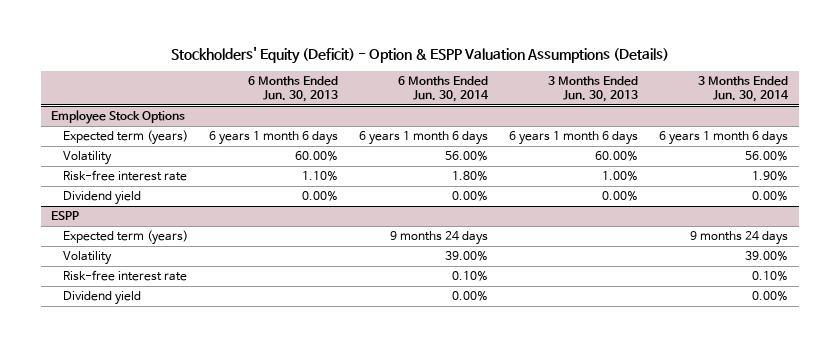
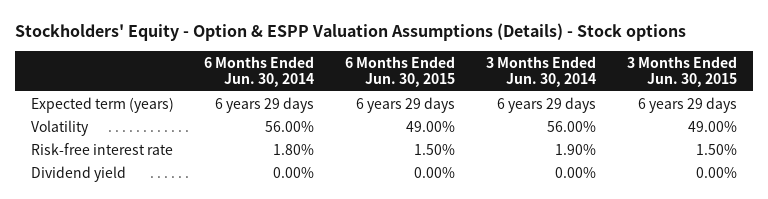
- Stockholders' Equity (Deficit) - Option & ESPP Valuation Assumptions (Details)
+ Stockholders' Equity - Option & ESPP Valuation Assumptions (Details) - Stock options
- | 6 Months Ended Jun. 30, 2013 | 6 Months Ended Jun. 30, 2014 | 3 Months Ended Jun. 30, 2013 | 3 Months Ended Jun. 30, 2014
+ | 6 Months Ended Jun. 30, 2014 | 6 Months Ended Jun. 30, 2015 | 3 Months Ended Jun. 30, 2014 | 3 Months Ended Jun. 30, 2015
- Employee Stock Options
- Expected term (years) | 6 years 1 month 6 days | 6 years 1 month 6 days | 6 years 1 month 6 days | 6 years 1 month 6 days
+ Expected term (years) | 6 years 29 days | 6 years 29 days | 6 years 29 days | 6 years 29 days
- ESPP
- Expected term (years) | | 9 months 24 days | | 9 months 24 days
- Volatility | | 39.00% | | 39.00%
- Risk-free interest rate | | 0.10% | | 0.10%
- Dividend yield | | 0.00% | | 0.00%

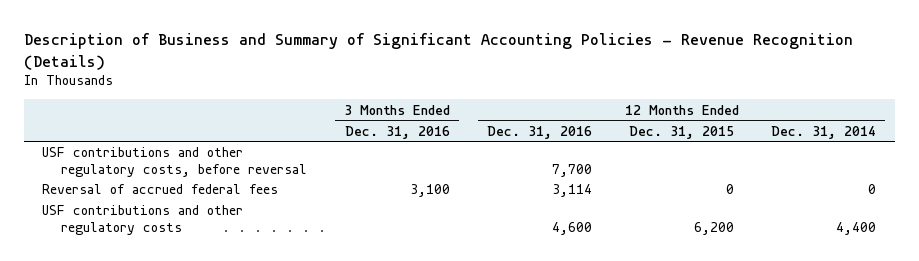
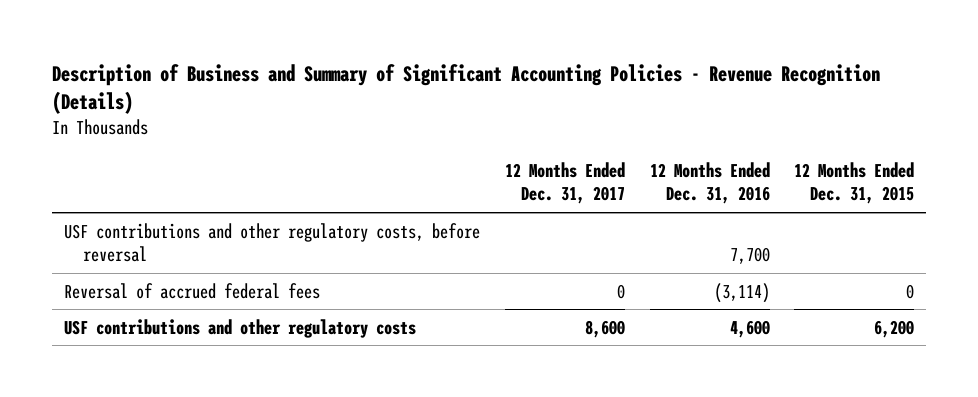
- | 3 Months Ended Dec. 31, 2016 | 12 Months Ended Dec. 31, 2016 | 12 Months Ended Dec. 31, 2015 | 12 Months Ended Dec. 31, 2014
+ | 12 Months Ended Dec. 31, 2017 | 12 Months Ended Dec. 31, 2016 | 12 Months Ended Dec. 31, 2015
- Reversal of accrued federal fees | 3,100 | 3,114 | 0 | 0
+ Reversal of accrued federal fees | 0 | (3,114) | 0

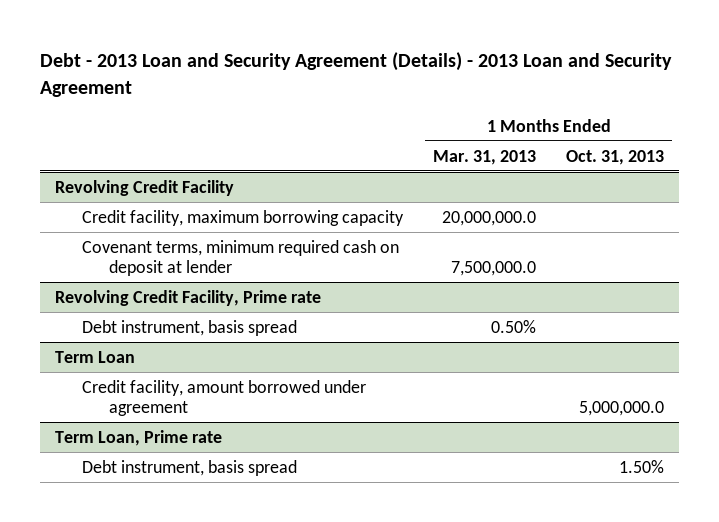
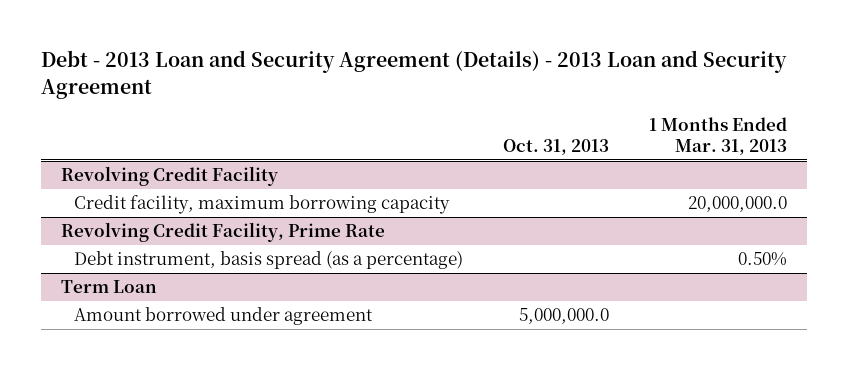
- | 1 Months Ended Mar. 31, 2013 | 1 Months Ended Oct. 31, 2013
+ | Oct. 31, 2013 | 1 Months Ended Mar. 31, 2013
@ Revolving Credit Facility
- Covenant terms, minimum required cash on deposit at lender | 7,500,000.0 |
- Revolving Credit Facility, Prime rate
- Debt instrument, basis spread | 0.50% |
+ Revolving Credit Facility, Prime Rate
+ Debt instrument, basis spread (as a percentage) | | 0.50%
@ Term Loan
- Credit facility, amount borrowed under agreement | | 5,000,000.0
- Term Loan, Prime rate
- Debt instrument, basis spread | | 1.50%
@ Term Loan
+ Amount borrowed under agreement | 5,000,000.0 |

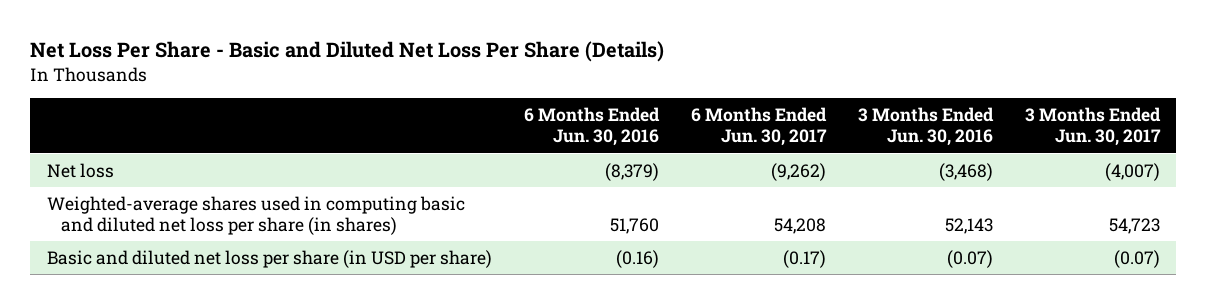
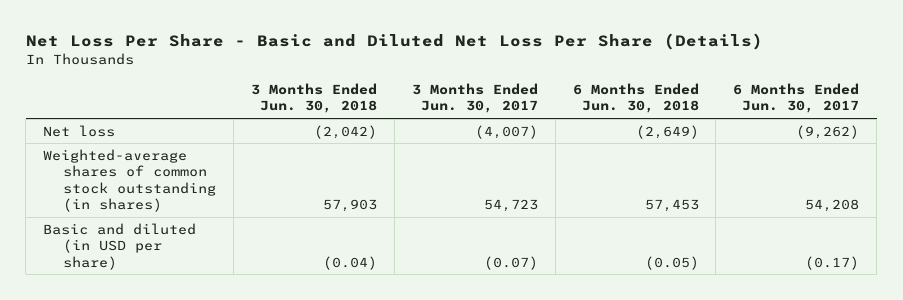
- | 6 Months Ended Jun. 30, 2016 | 6 Months Ended Jun. 30, 2017 | 3 Months Ended Jun. 30, 2016 | 3 Months Ended Jun. 30, 2017
+ | 3 Months Ended Jun. 30, 2018 | 3 Months Ended Jun. 30, 2017 | 6 Months Ended Jun. 30, 2018 | 6 Months Ended Jun. 30, 2017
- Weighted-average shares used in computing basic and diluted net loss per share (in shares) | 51,760 | 54,208 | 52,143 | 54,723
- Basic and diluted net loss per share (in USD per share) | (0.16) | (0.17) | (0.07) | (0.07)
+ Weighted-average shares of common stock outstanding (in shares) | 57,903 | 54,723 | 57,453 | 54,208
+ Basic and diluted (in USD per share) | (0.04) | (0.07) | (0.05) | (0.17)

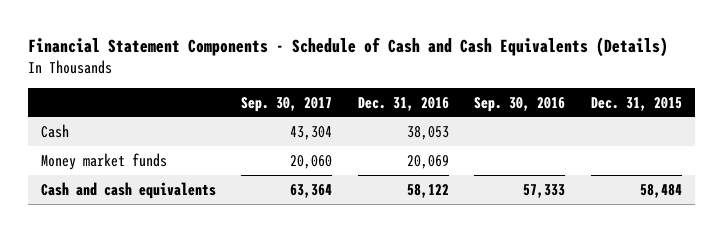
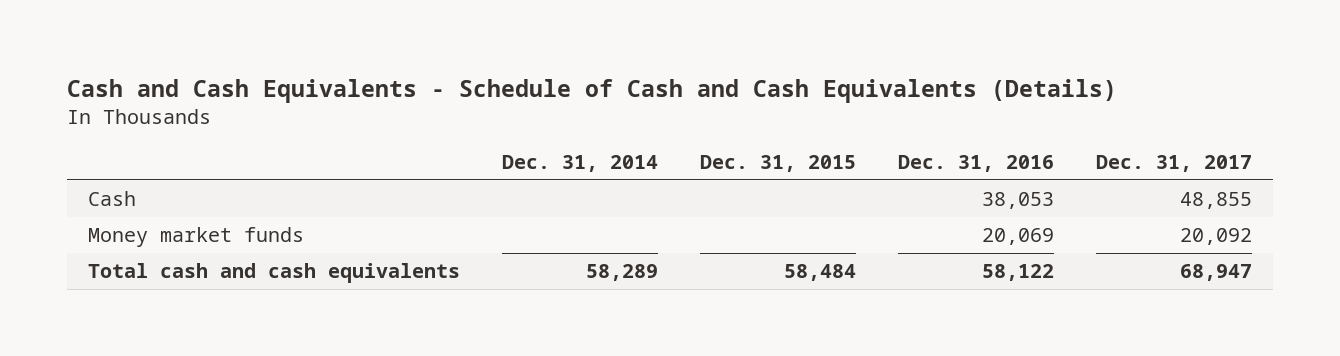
- Financial Statement Components - Schedule of Cash and Cash Equivalents (Details)
+ Cash and Cash Equivalents - Schedule of Cash and Cash Equivalents (Details)
- | Sep. 30, 2017 | Dec. 31, 2016 | Sep. 30, 2016 | Dec. 31, 2015
+ | Dec. 31, 2014 | Dec. 31, 2015 | Dec. 31, 2016 | Dec. 31, 2017
- Cash and cash equivalents | 63,364 | 58,122 | 57,333 | 58,484
+ Total cash and cash equivalents | 58,289 | 58,484 | 58,122 | 68,947

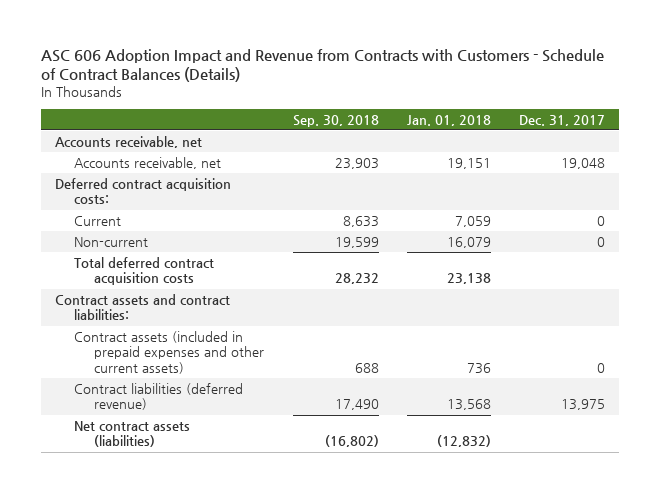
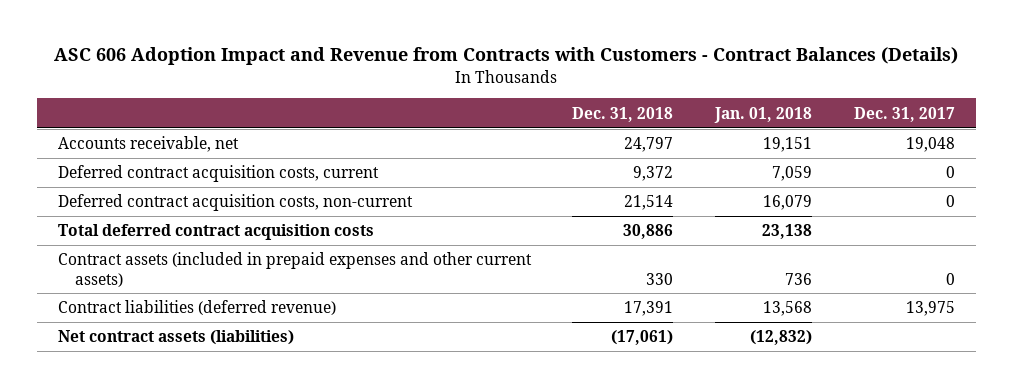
- ASC 606 Adoption Impact and Revenue from Contracts with Customers - Schedule of Contract Balances (Details)
+ ASC 606 Adoption Impact and Revenue from Contracts with Customers - Contract Balances (Details)
- | Sep. 30, 2018 | Jan. 01, 2018 | Dec. 31, 2017
+ | Dec. 31, 2018 | Jan. 01, 2018 | Dec. 31, 2017
- Accounts receivable, net
- Deferred contract acquisition costs:
- Current | 8,633 | 7,059 | 0
- Non-current | 19,599 | 16,079 | 0
+ Deferred contract acquisition costs, current | 9,372 | 7,059 | 0
+ Deferred contract acquisition costs, non-current | 21,514 | 16,079 | 0
- Contract assets and contract liabilities:

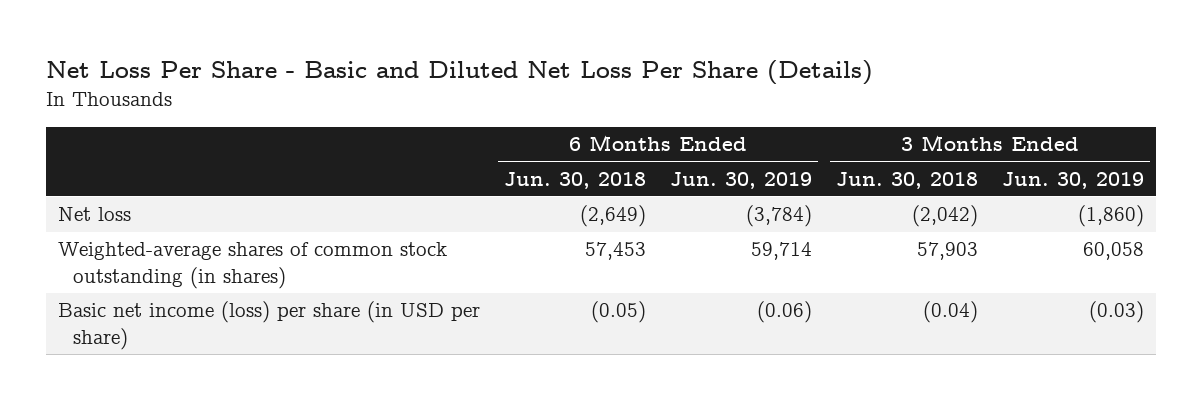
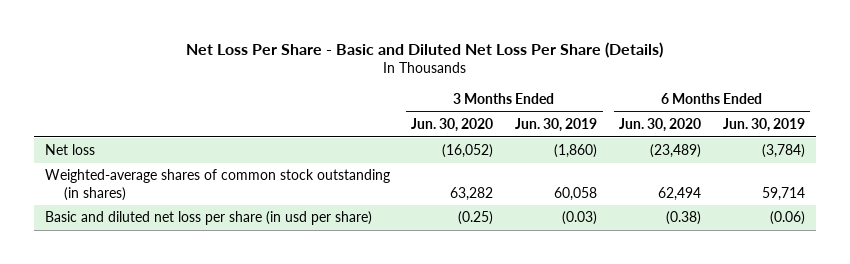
- | 6 Months Ended Jun. 30, 2018 | 6 Months Ended Jun. 30, 2019 | 3 Months Ended Jun. 30, 2018 | 3 Months Ended Jun. 30, 2019
+ | 3 Months Ended Jun. 30, 2020 | 3 Months Ended Jun. 30, 2019 | 6 Months Ended Jun. 30, 2020 | 6 Months Ended Jun. 30, 2019
- Basic net income (loss) per share (in USD per share) | (0.05) | (0.06) | (0.04) | (0.03)
+ Basic and diluted net loss per share (in usd per share) | (0.25) | (0.03) | (0.38) | (0.06)

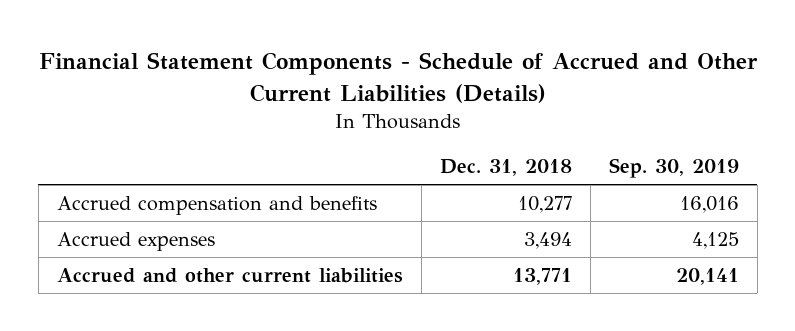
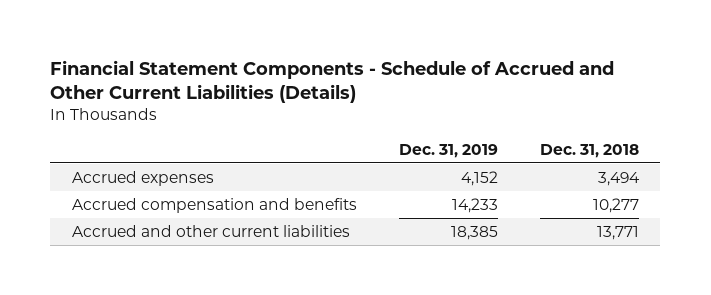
- | Dec. 31, 2018 | Sep. 30, 2019
+ | Dec. 31, 2019 | Dec. 31, 2018
moved down: Accrued compensation and benefits | 14,233 | 10,277

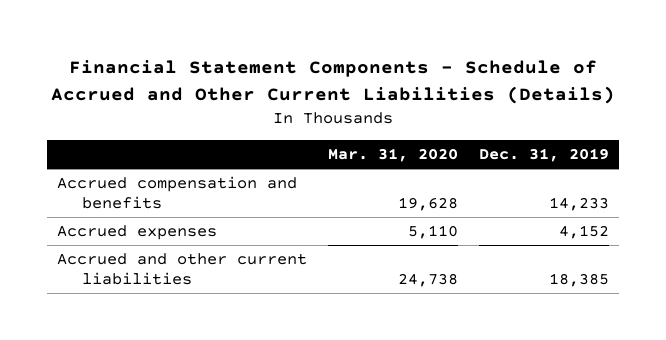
- | Dec. 31, 2019 | Dec. 31, 2018
+ | Mar. 31, 2020 | Dec. 31, 2019
moved down: Accrued expenses | 5,110 | 4,152

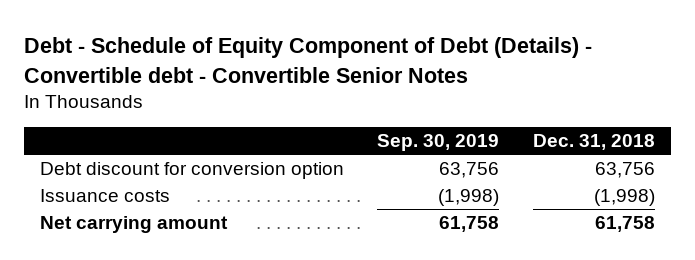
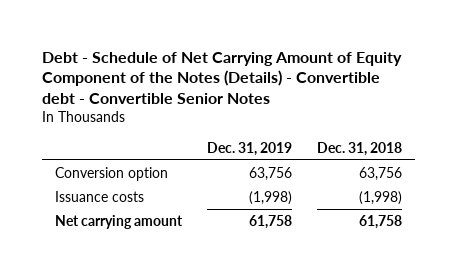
- Debt - Schedule of Equity Component of Debt (Details) - Convertible debt - Convertible Senior Notes
+ Debt - Schedule of Net Carrying Amount of Equity Component of the Notes (Details) - Convertible debt - Convertible Senior Notes
- | Sep. 30, 2019 | Dec. 31, 2018
+ | Dec. 31, 2019 | Dec. 31, 2018
- Debt discount for conversion option | 63,756 | 63,756
+ Conversion option | 63,756 | 63,756

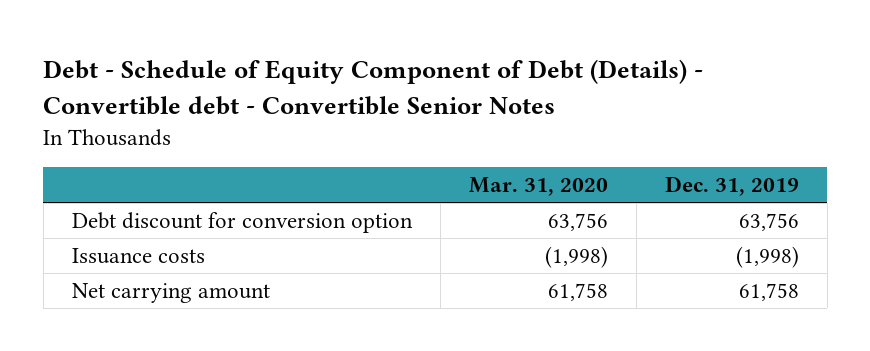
- Debt - Schedule of Net Carrying Amount of Equity Component of the Notes (Details) - Convertible debt - Convertible Senior Notes
+ Debt - Schedule of Equity Component of Debt (Details) - Convertible debt - Convertible Senior Notes
- | Dec. 31, 2019 | Dec. 31, 2018
+ | Mar. 31, 2020 | Dec. 31, 2019
- Conversion option | 63,756 | 63,756
+ Debt discount for conversion option | 63,756 | 63,756

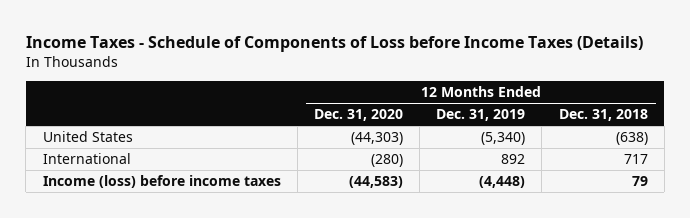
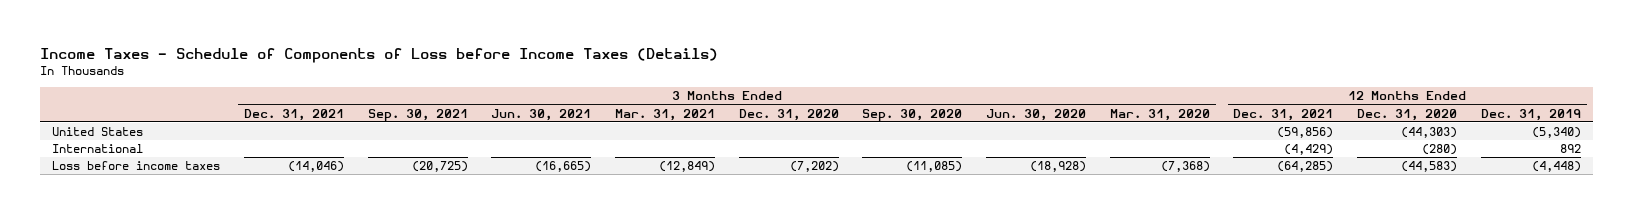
- | 12 Months Ended Dec. 31, 2020 | 12 Months Ended Dec. 31, 2019 | 12 Months Ended Dec. 31, 2018
+ | 3 Months Ended Dec. 31, 2021 | 3 Months Ended Sep. 30, 2021 | 3 Months Ended Jun. 30, 2021 | 3 Months Ended Mar. 31, 2021 | 3 Months Ended Dec. 31, 2020 | 3 Months Ended Sep. 30, 2020 | 3 Months Ended Jun. 30, 2020 | 3 Months Ended Mar. 31, 2020 | 12 Months Ended Dec. 31, 2021 | 12 Months Ended Dec. 31, 2020 | 12 Months Ended Dec. 31, 2019
- Income (loss) before income taxes | (44,583) | (4,448) | 79
+ Loss before income taxes | (14,046) | (20,725) | (16,665) | (12,849) | (7,202) | (11,085) | (18,928) | (7,368) | (64,285) | (44,583) | (4,448)

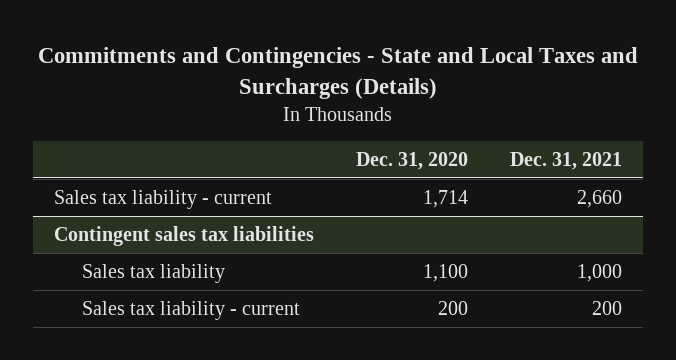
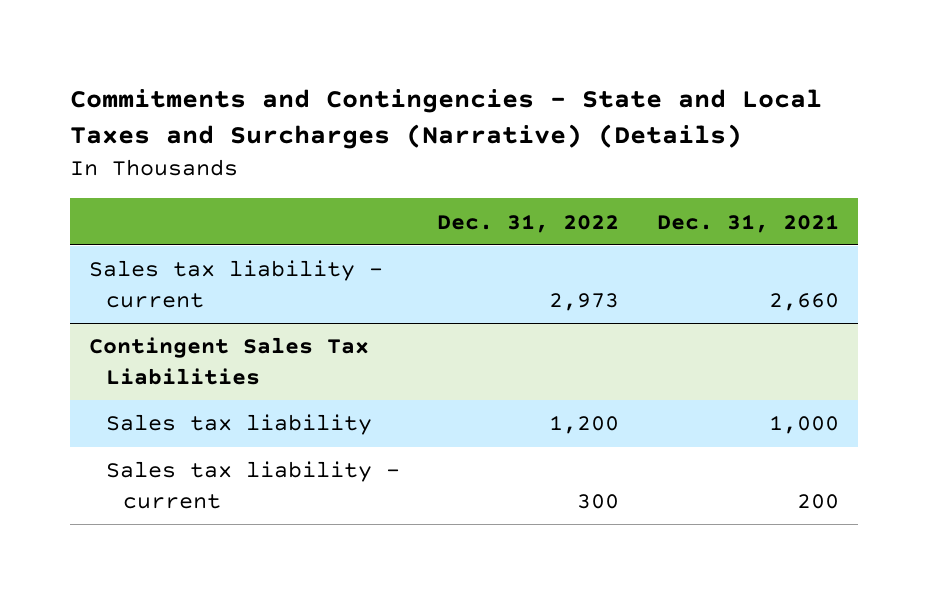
- Commitments and Contingencies - State and Local Taxes and Surcharges (Details)
+ Commitments and Contingencies - State and Local Taxes and Surcharges (Narrative) (Details)
- | Dec. 31, 2020 | Dec. 31, 2021
+ | Dec. 31, 2022 | Dec. 31, 2021
- Contingent sales tax liabilities
+ Contingent Sales Tax Liabilities

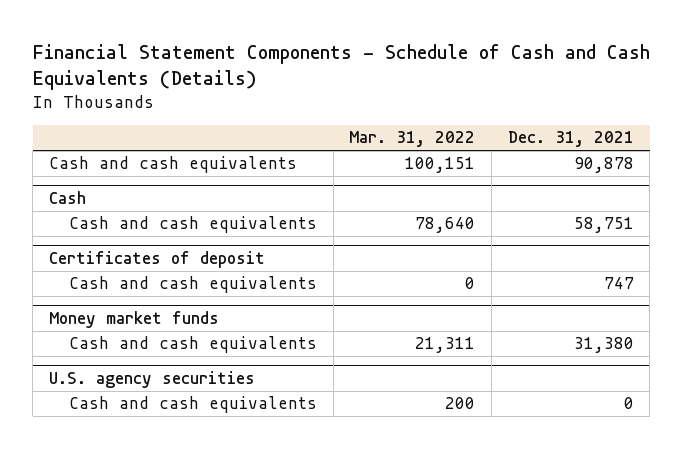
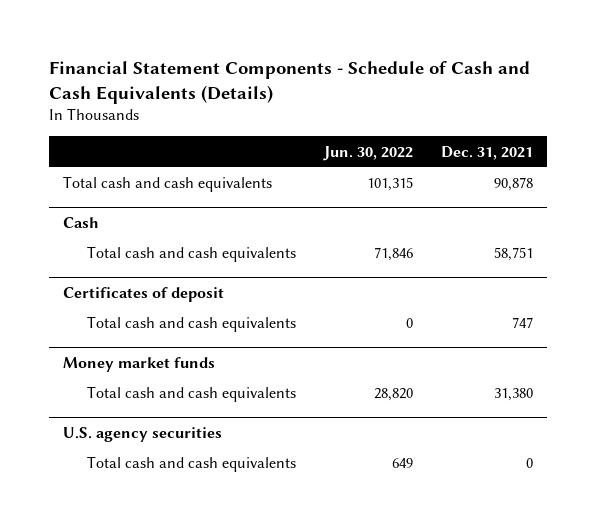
- | Mar. 31, 2022 | Dec. 31, 2021
+ | Jun. 30, 2022 | Dec. 31, 2021
- Cash and cash equivalents | 100,151 | 90,878
+ Total cash and cash equivalents | 101,315 | 90,878
@ Cash
- Cash and cash equivalents | 78,640 | 58,751
+ Total cash and cash equivalents | 71,846 | 58,751
@ Certificates of deposit
- Cash and cash equivalents | 0 | 747
+ Total cash and cash equivalents | 0 | 747
@ Money market funds
- Cash and cash equivalents | 21,311 | 31,380
+ Total cash and cash equivalents | 28,820 | 31,380
@ U.S. agency securities
- Cash and cash equivalents | 200 | 0
+ Total cash and cash equivalents | 649 | 0

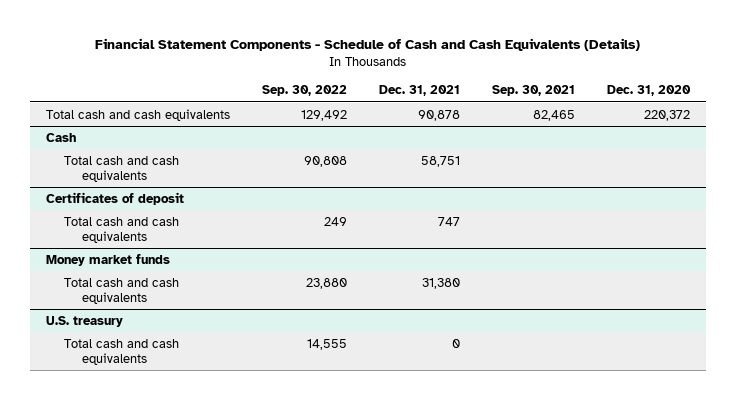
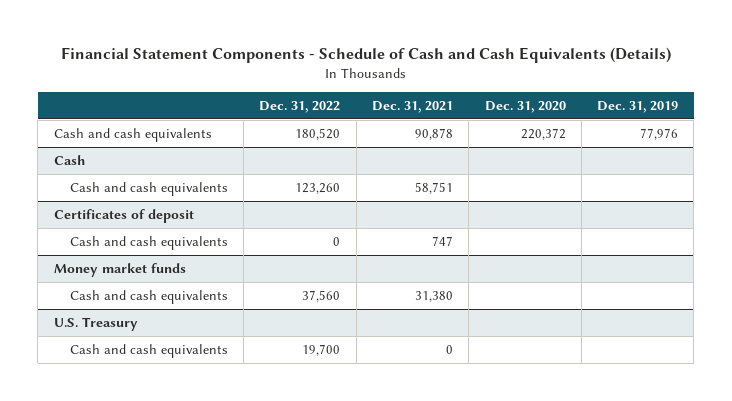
- | Sep. 30, 2022 | Dec. 31, 2021 | Sep. 30, 2021 | Dec. 31, 2020
+ | Dec. 31, 2022 | Dec. 31, 2021 | Dec. 31, 2020 | Dec. 31, 2019
- Total cash and cash equivalents | 129,492 | 90,878 | 82,465 | 220,372
+ Cash and cash equivalents | 180,520 | 90,878 | 220,372 | 77,976
@ Cash
- Total cash and cash equivalents | 90,808 | 58,751 | |
+ Cash and cash equivalents | 123,260 | 58,751 | |
@ Certificates of deposit
- Total cash and cash equivalents | 249 | 747 | |
+ Cash and cash equivalents | 0 | 747 | |
@ Money market funds
- Total cash and cash equivalents | 23,880 | 31,380 | |
- U.S. treasury
- Total cash and cash equivalents | 14,555 | 0 | |
@ Money market funds
+ Cash and cash equivalents | 37,560 | 31,380 | |
+ U.S. Treasury
+ Cash and cash equivalents | 19,700 | 0 | |

